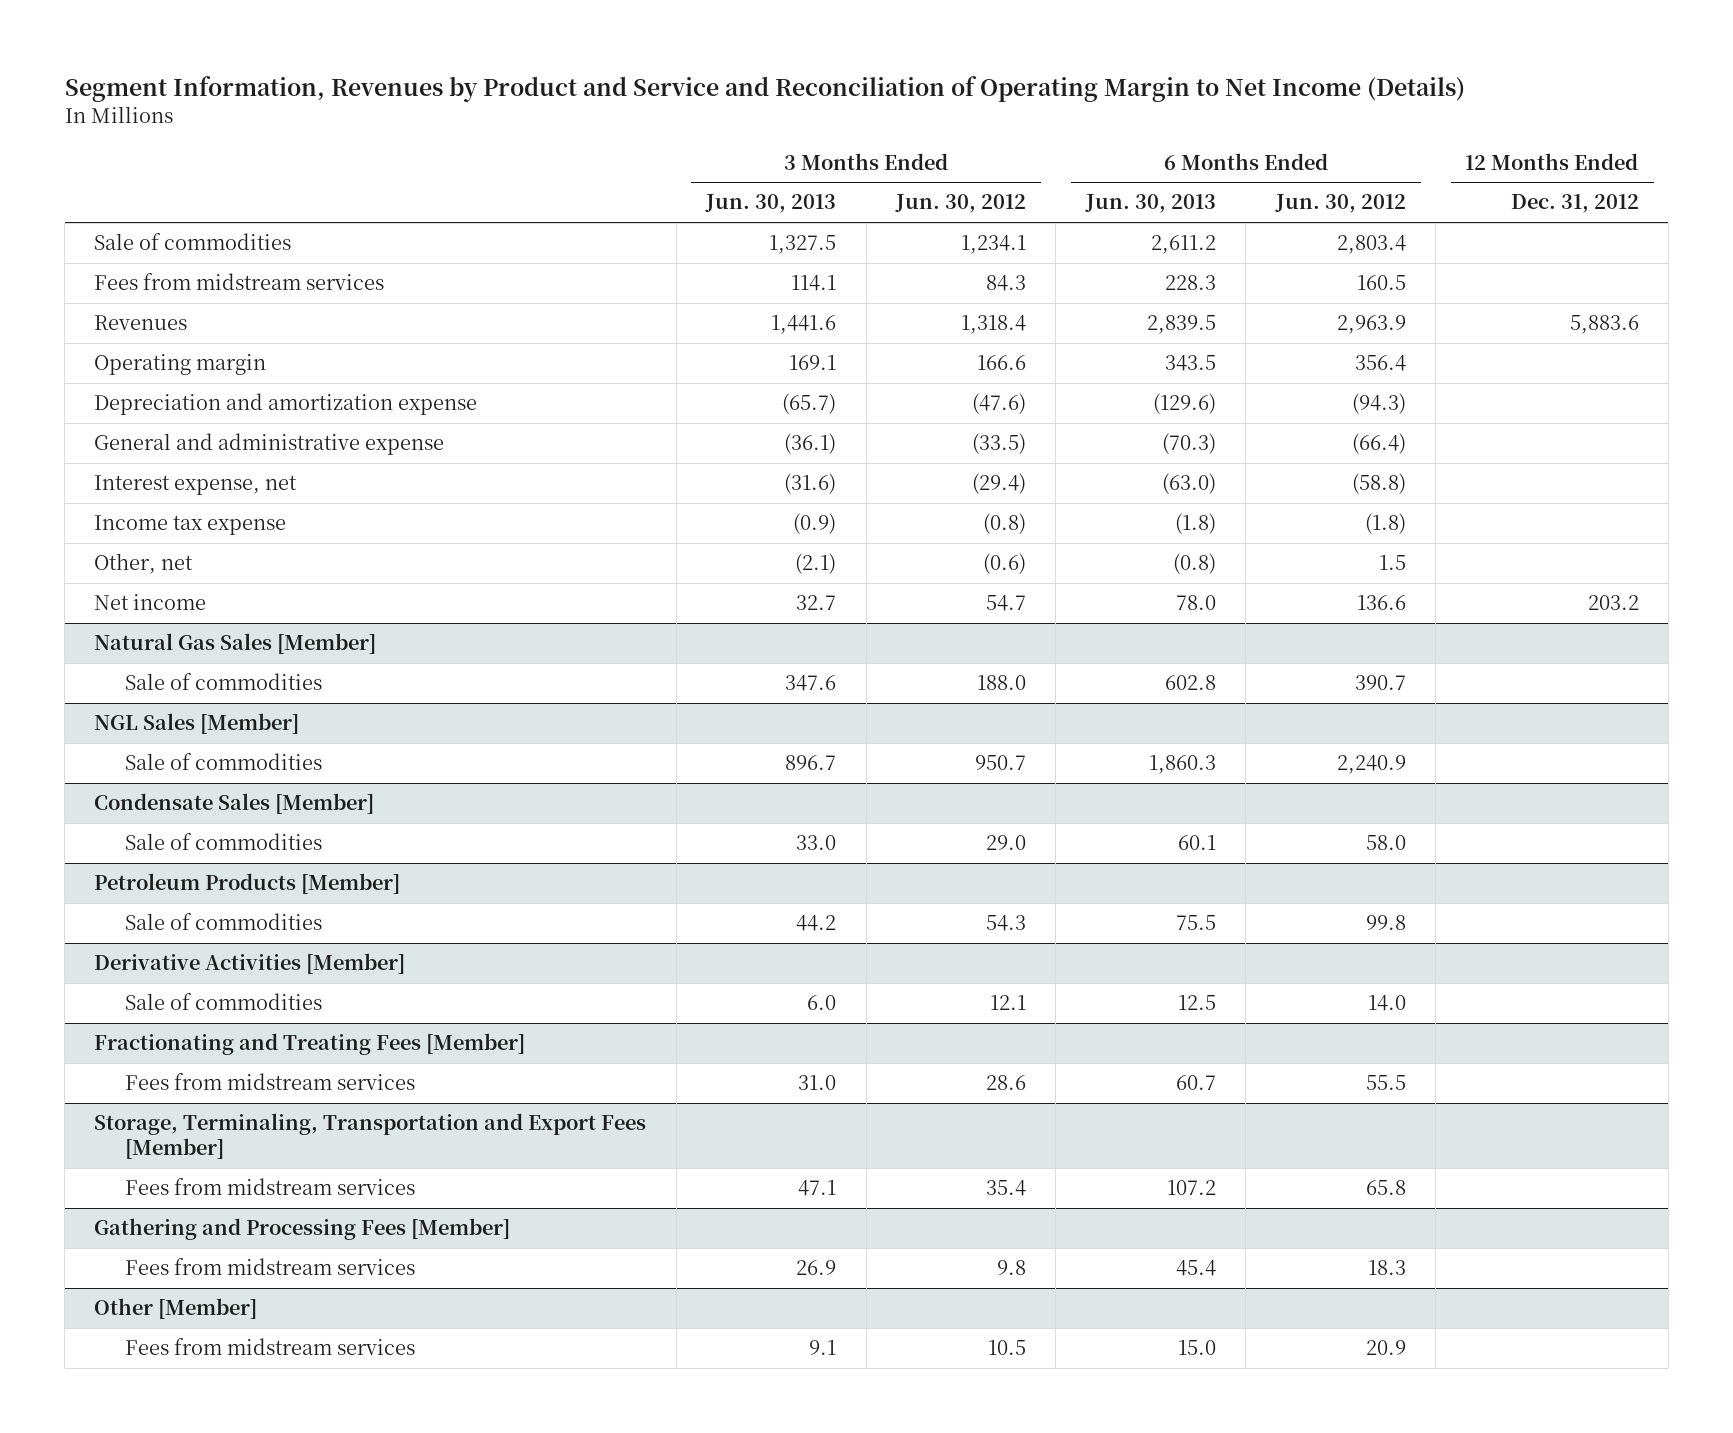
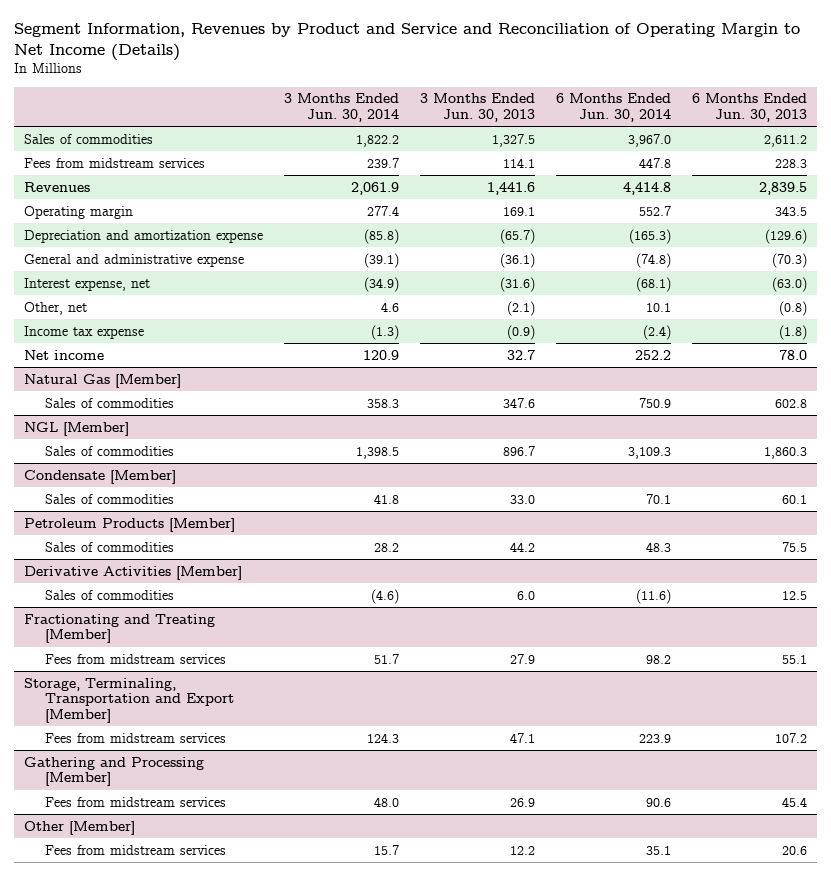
- | 3 Months Ended Jun. 30, 2013 | 3 Months Ended Jun. 30, 2012 | 6 Months Ended Jun. 30, 2013 | 6 Months Ended Jun. 30, 2012 | 12 Months Ended Dec. 31, 2012
+ | 3 Months Ended Jun. 30, 2014 | 3 Months Ended Jun. 30, 2013 | 6 Months Ended Jun. 30, 2014 | 6 Months Ended Jun. 30, 2013
- Sale of commodities | 1,327.5 | 1,234.1 | 2,611.2 | 2,803.4 |
+ Sales of commodities | 1,822.2 | 1,327.5 | 3,967.0 | 2,611.2
moved down: Income tax expense | (1.3) | (0.9) | (2.4) | (1.8)
- Natural Gas Sales [Member]
- Sale of commodities | 347.6 | 188.0 | 602.8 | 390.7 |
- NGL Sales [Member]
- Sale of commodities | 896.7 | 950.7 | 1,860.3 | 2,240.9 |
- Condensate Sales [Member]
- Sale of commodities | 33.0 | 29.0 | 60.1 | 58.0 |
+ Natural Gas [Member]
+ Sales of commodities | 358.3 | 347.6 | 750.9 | 602.8
+ NGL [Member]
+ Sales of commodities | 1,398.5 | 896.7 | 3,109.3 | 1,860.3
+ Condensate [Member]
+ Sales of commodities | 41.8 | 33.0 | 70.1 | 60.1
@ Petroleum Products [Member]
- Sale of commodities | 44.2 | 54.3 | 75.5 | 99.8 |
+ Sales of commodities | 28.2 | 44.2 | 48.3 | 75.5
@ Derivative Activities [Member]
- Sale of commodities | 6.0 | 12.1 | 12.5 | 14.0 |
- Fractionating and Treating Fees [Member]
- Fees from midstream services | 31.0 | 28.6 | 60.7 | 55.5 |
- Storage, Terminaling, Transportation and Export Fees [Member]
@ Derivative Activities [Member]
+ Sales of commodities | (4.6) | 6.0 | (11.6) | 12.5
+ Fractionating and Treating [Member]
+ Fees from midstream services | 51.7 | 27.9 | 98.2 | 55.1
+ Storage, Terminaling, Transportation and Export [Member]
- Gathering and Processing Fees [Member]
+ Gathering and Processing [Member]
@ Other [Member]
- Fees from midstream services | 9.1 | 10.5 | 15.0 | 20.9 |
+ Fees from midstream services | 15.7 | 12.2 | 35.1 | 20.6

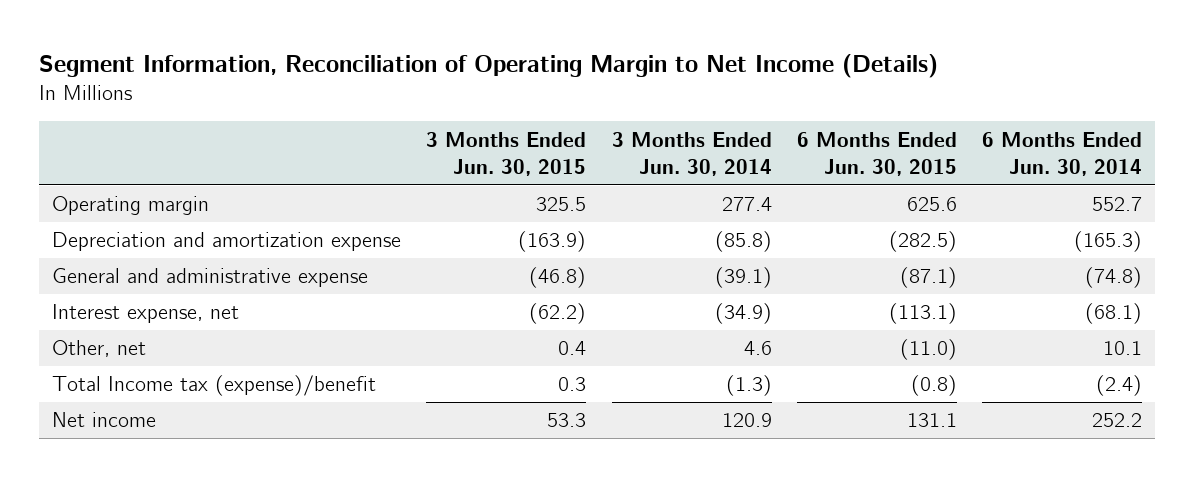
- Segment Information, Revenues by Product and Service and Reconciliation of Operating Margin to Net Income (Details)
+ Segment Information, Reconciliation of Operating Margin to Net Income (Details)
- | 3 Months Ended Jun. 30, 2014 | 3 Months Ended Jun. 30, 2013 | 6 Months Ended Jun. 30, 2014 | 6 Months Ended Jun. 30, 2013
+ | 3 Months Ended Jun. 30, 2015 | 3 Months Ended Jun. 30, 2014 | 6 Months Ended Jun. 30, 2015 | 6 Months Ended Jun. 30, 2014
- Sales of commodities | 1,822.2 | 1,327.5 | 3,967.0 | 2,611.2
- Fees from midstream services | 239.7 | 114.1 | 447.8 | 228.3
- Revenues | 2,061.9 | 1,441.6 | 4,414.8 | 2,839.5
- Income tax expense | (1.3) | (0.9) | (2.4) | (1.8)
+ Total Income tax (expense)/benefit | 0.3 | (1.3) | (0.8) | (2.4)
- Natural Gas [Member]
- Sales of commodities | 358.3 | 347.6 | 750.9 | 602.8
- NGL [Member]
- Sales of commodities | 1,398.5 | 896.7 | 3,109.3 | 1,860.3
- Condensate [Member]
- Sales of commodities | 41.8 | 33.0 | 70.1 | 60.1
- Petroleum Products [Member]
- Sales of commodities | 28.2 | 44.2 | 48.3 | 75.5
- Derivative Activities [Member]
- Sales of commodities | (4.6) | 6.0 | (11.6) | 12.5
- Fractionating and Treating [Member]
- Fees from midstream services | 51.7 | 27.9 | 98.2 | 55.1
- Storage, Terminaling, Transportation and Export [Member]
- Fees from midstream services | 124.3 | 47.1 | 223.9 | 107.2
- Gathering and Processing [Member]
- Fees from midstream services | 48.0 | 26.9 | 90.6 | 45.4
- Other [Member]
- Fees from midstream services | 15.7 | 12.2 | 35.1 | 20.6

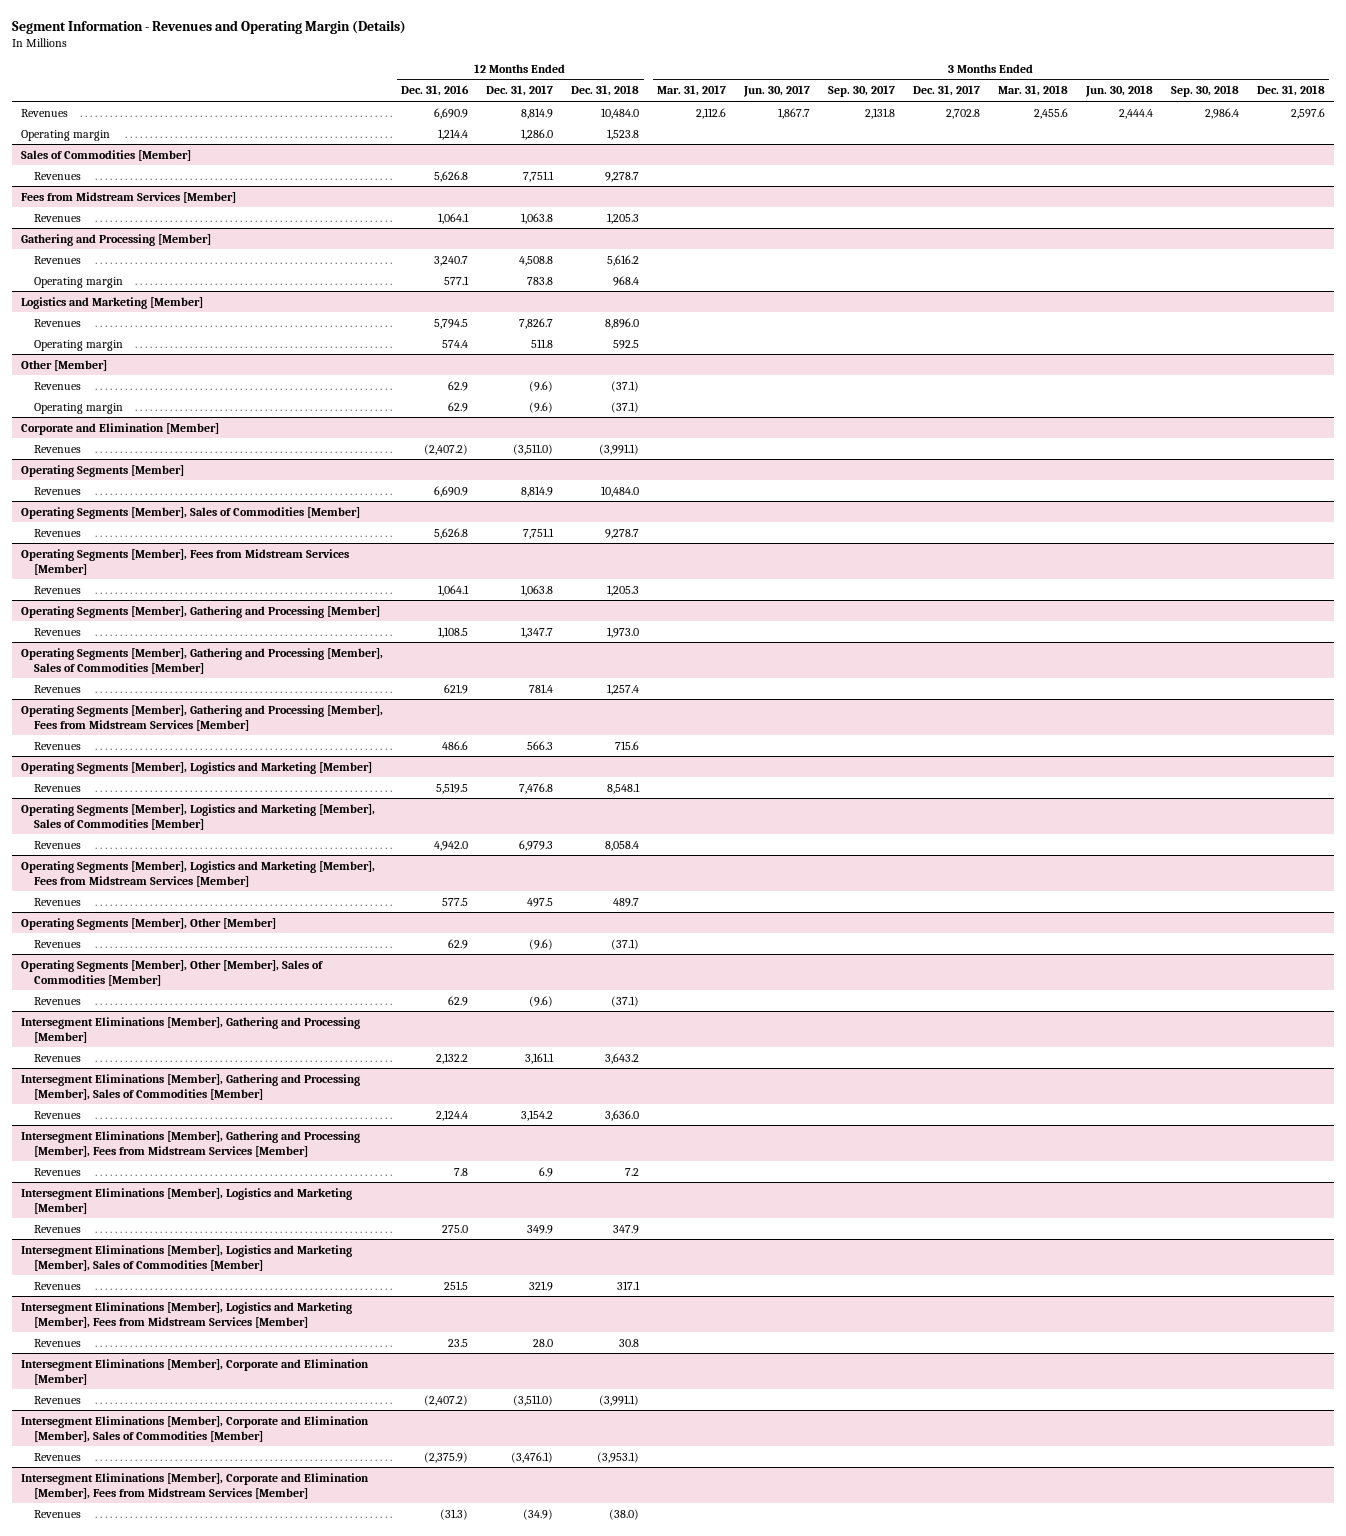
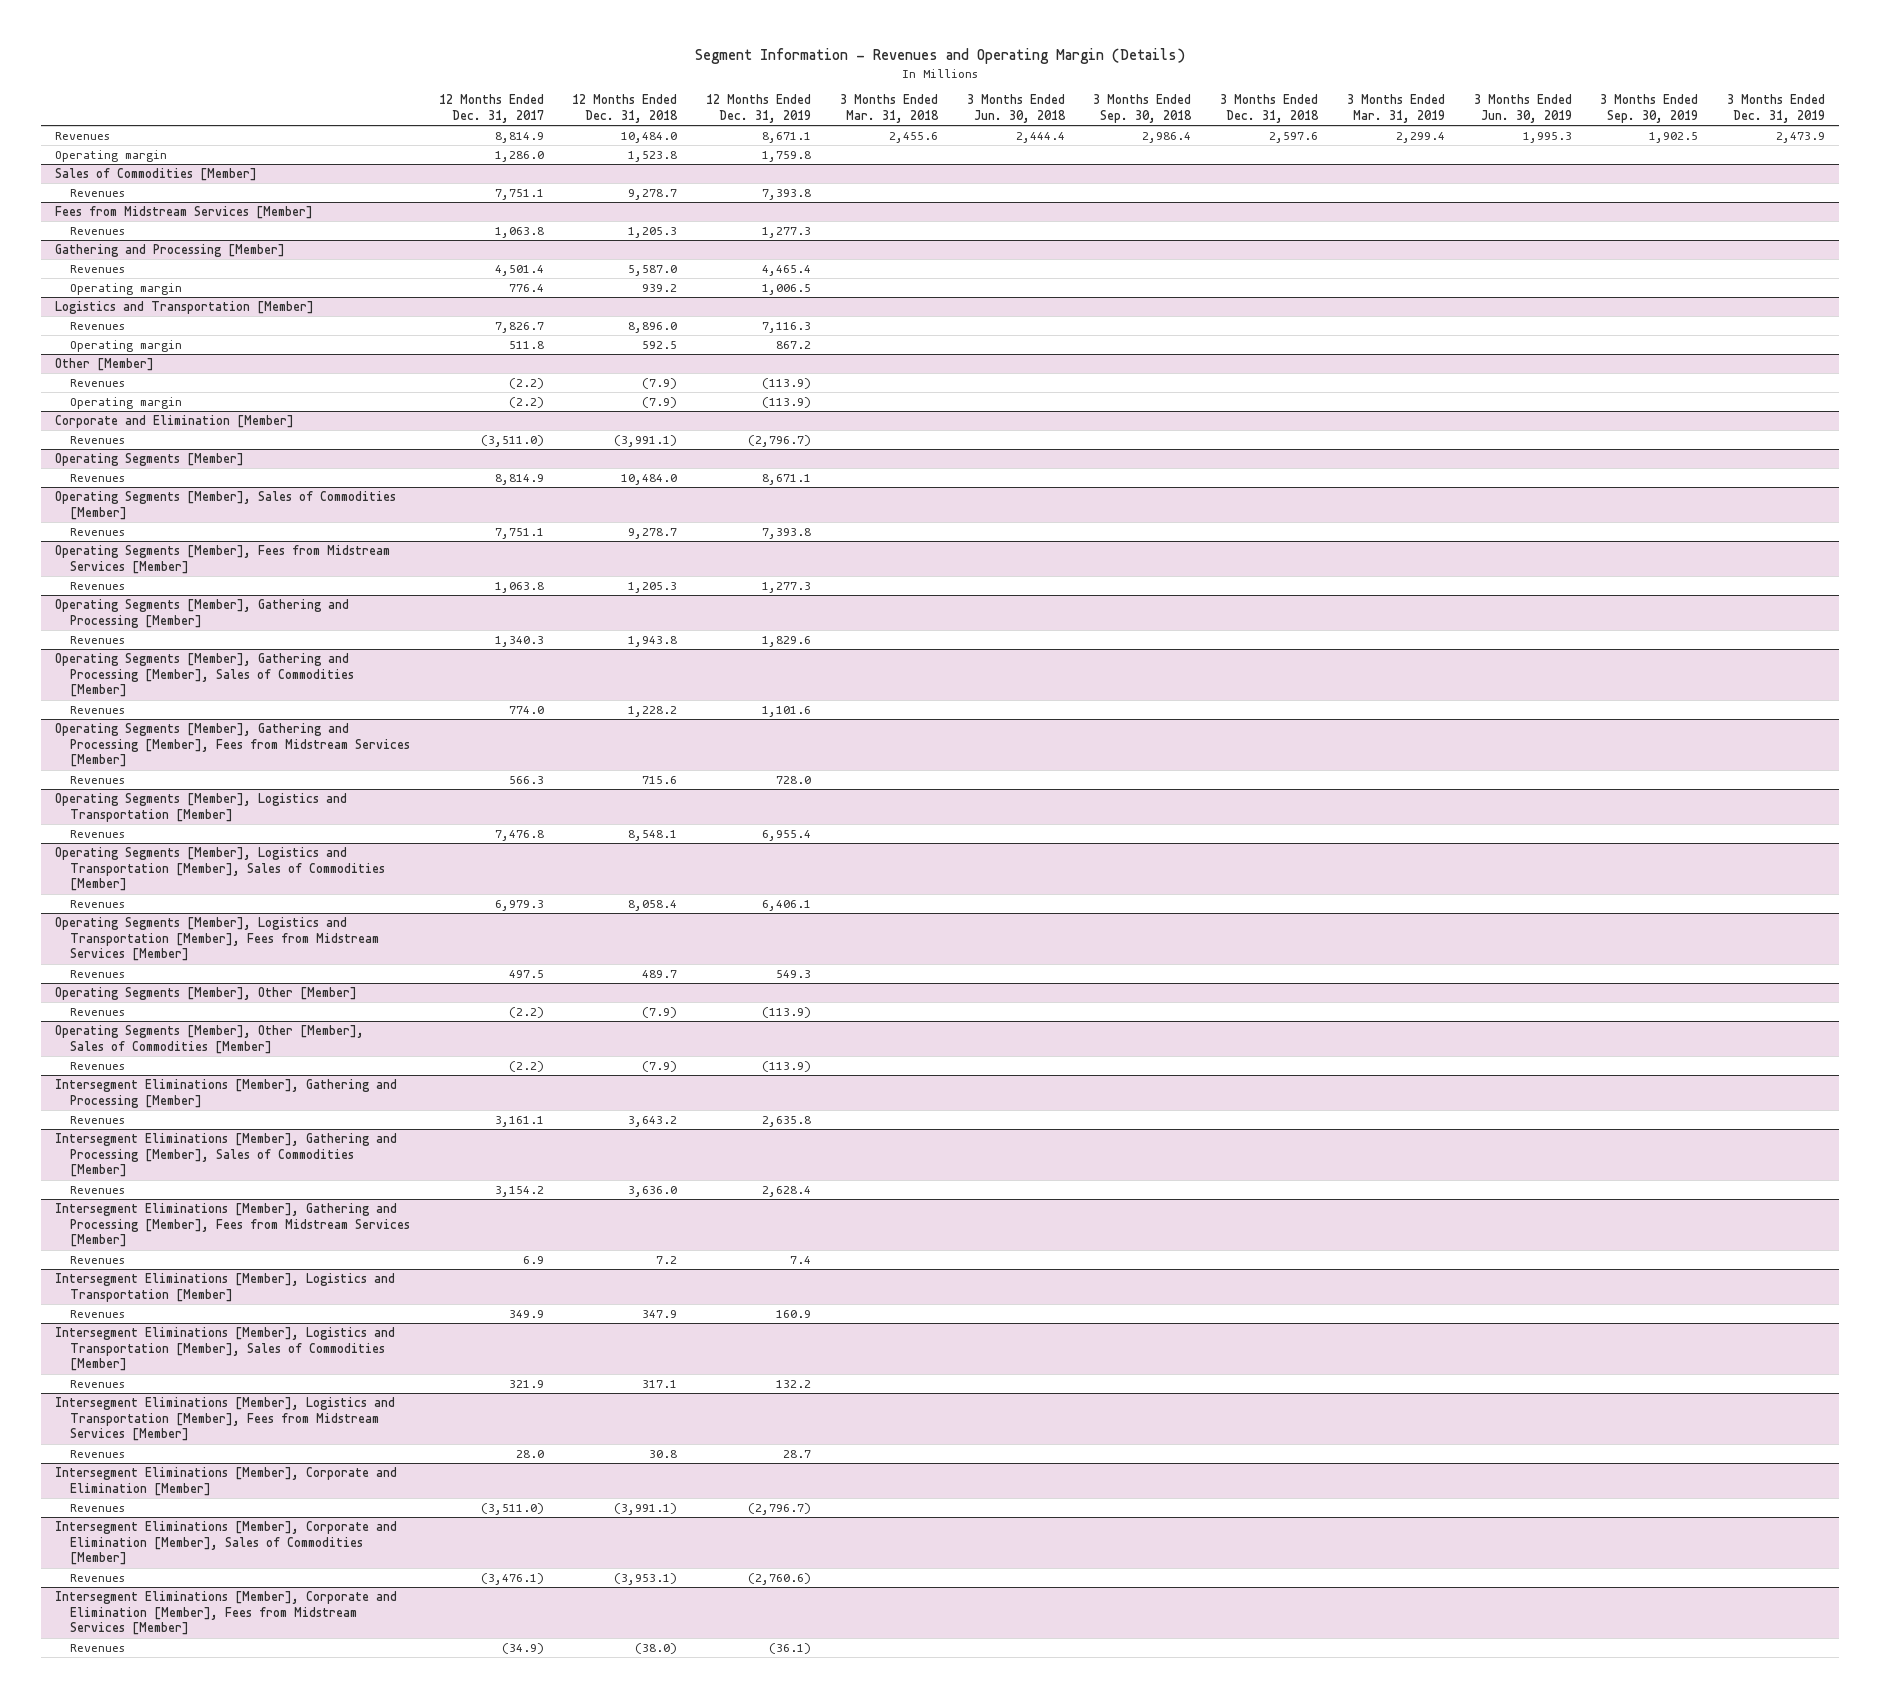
- | 12 Months Ended Dec. 31, 2016 | 12 Months Ended Dec. 31, 2017 | 12 Months Ended Dec. 31, 2018 | 3 Months Ended Mar. 31, 2017 | 3 Months Ended Jun. 30, 2017 | 3 Months Ended Sep. 30, 2017 | 3 Months Ended Dec. 31, 2017 | 3 Months Ended Mar. 31, 2018 | 3 Months Ended Jun. 30, 2018 | 3 Months Ended Sep. 30, 2018 | 3 Months Ended Dec. 31, 2018
+ | 12 Months Ended Dec. 31, 2017 | 12 Months Ended Dec. 31, 2018 | 12 Months Ended Dec. 31, 2019 | 3 Months Ended Mar. 31, 2018 | 3 Months Ended Jun. 30, 2018 | 3 Months Ended Sep. 30, 2018 | 3 Months Ended Dec. 31, 2018 | 3 Months Ended Mar. 31, 2019 | 3 Months Ended Jun. 30, 2019 | 3 Months Ended Sep. 30, 2019 | 3 Months Ended Dec. 31, 2019
@ Gathering and Processing [Member]
- Revenues | 3,240.7 | 4,508.8 | 5,616.2 | | | | | | | |
- Operating margin | 577.1 | 783.8 | 968.4 | | | | | | | |
- Logistics and Marketing [Member]
@ Gathering and Processing [Member]
+ Revenues | 4,501.4 | 5,587.0 | 4,465.4 | | | | | | | |
+ Operating margin | 776.4 | 939.2 | 1,006.5 | | | | | | | |
+ Logistics and Transportation [Member]
@ Other [Member]
- Revenues | 62.9 | (9.6) | (37.1) | | | | | | | |
- Operating margin | 62.9 | (9.6) | (37.1) | | | | | | | |
+ Revenues | (2.2) | (7.9) | (113.9) | | | | | | | |
+ Operating margin | (2.2) | (7.9) | (113.9) | | | | | | | |
@ Operating Segments [Member], Gathering and Processing [Member]
- Revenues | 1,108.5 | 1,347.7 | 1,973.0 | | | | | | | |
+ Revenues | 1,340.3 | 1,943.8 | 1,829.6 | | | | | | | |
@ Operating Segments [Member], Gathering and Processing [Member], Sales of Commodities [Member]
- Revenues | 621.9 | 781.4 | 1,257.4 | | | | | | | |
+ Revenues | 774.0 | 1,228.2 | 1,101.6 | | | | | | | |
- Operating Segments [Member], Logistics and Marketing [Member]
+ Operating Segments [Member], Logistics and Transportation [Member]
- Operating Segments [Member], Logistics and Marketing [Member], Sales of Commodities [Member]
+ Operating Segments [Member], Logistics and Transportation [Member], Sales of Commodities [Member]
- Operating Segments [Member], Logistics and Marketing [Member], Fees from Midstream Services [Member]
+ Operating Segments [Member], Logistics and Transportation [Member], Fees from Midstream Services [Member]
@ Operating Segments [Member], Other [Member]
- Revenues | 62.9 | (9.6) | (37.1) | | | | | | | |
+ Revenues | (2.2) | (7.9) | (113.9) | | | | | | | |
@ Operating Segments [Member], Other [Member], Sales of Commodities [Member]
- Revenues | 62.9 | (9.6) | (37.1) | | | | | | | |
+ Revenues | (2.2) | (7.9) | (113.9) | | | | | | | |
- Intersegment Eliminations [Member], Logistics and Marketing [Member]
+ Intersegment Eliminations [Member], Logistics and Transportation [Member]
- Intersegment Eliminations [Member], Logistics and Marketing [Member], Sales of Commodities [Member]
+ Intersegment Eliminations [Member], Logistics and Transportation [Member], Sales of Commodities [Member]
- Intersegment Eliminations [Member], Logistics and Marketing [Member], Fees from Midstream Services [Member]
+ Intersegment Eliminations [Member], Logistics and Transportation [Member], Fees from Midstream Services [Member]

